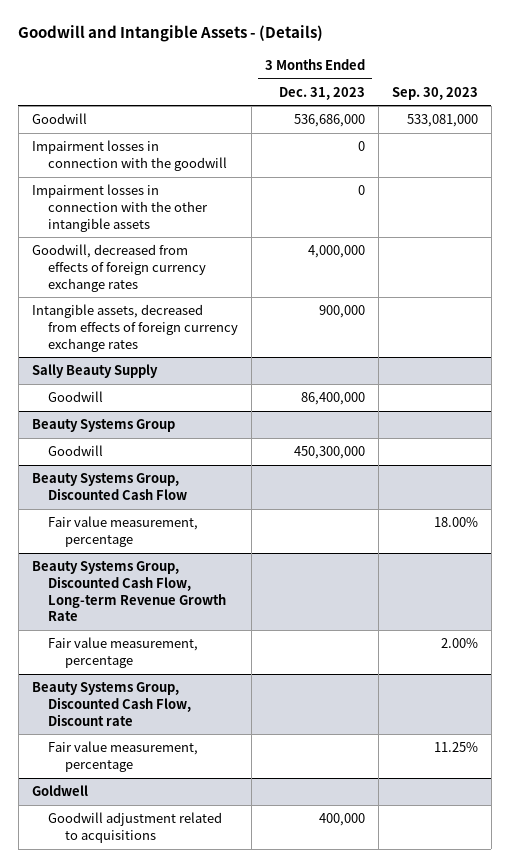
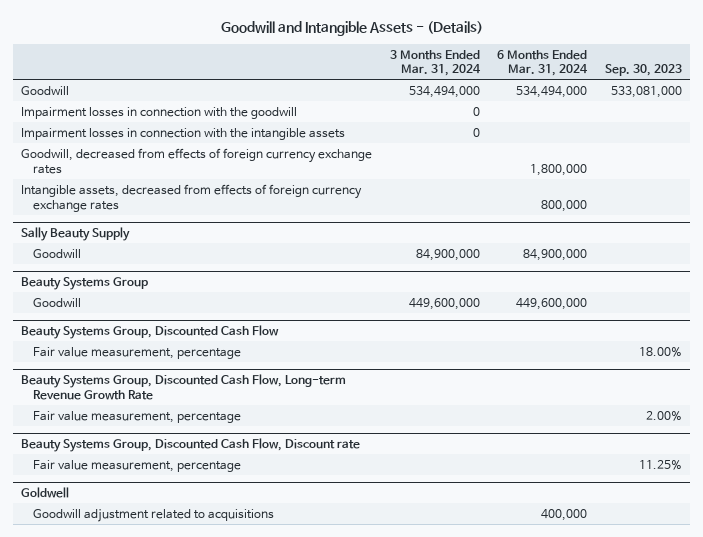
- | 3 Months Ended Dec. 31, 2023 | Sep. 30, 2023
+ | 3 Months Ended Mar. 31, 2024 | 6 Months Ended Mar. 31, 2024 | Sep. 30, 2023
- Impairment losses in connection with the other intangible assets | 0 |
+ Impairment losses in connection with the intangible assets | 0 | |

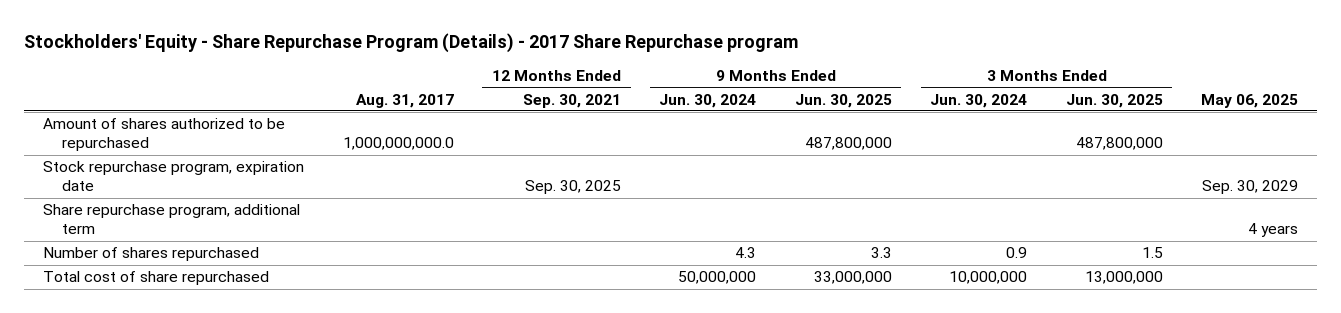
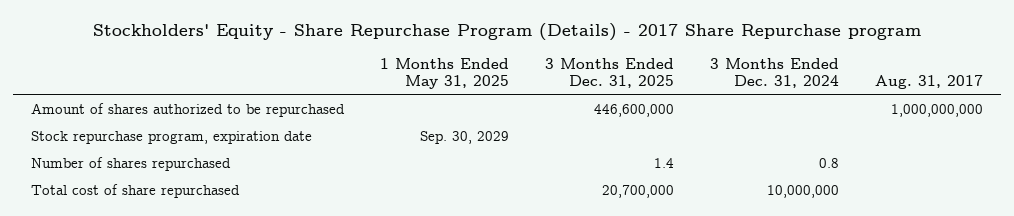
- | Aug. 31, 2017 | 12 Months Ended Sep. 30, 2021 | 9 Months Ended Jun. 30, 2024 | 9 Months Ended Jun. 30, 2025 | 3 Months Ended Jun. 30, 2024 | 3 Months Ended Jun. 30, 2025 | May 06, 2025
+ | 1 Months Ended May 31, 2025 | 3 Months Ended Dec. 31, 2025 | 3 Months Ended Dec. 31, 2024 | Aug. 31, 2017
- Amount of shares authorized to be repurchased | 1,000,000,000.0 | | | 487,800,000 | | 487,800,000 |
+ Amount of shares authorized to be repurchased | | 446,600,000 | | 1,000,000,000
- Share repurchase program, additional term | | | | | | | 4 years

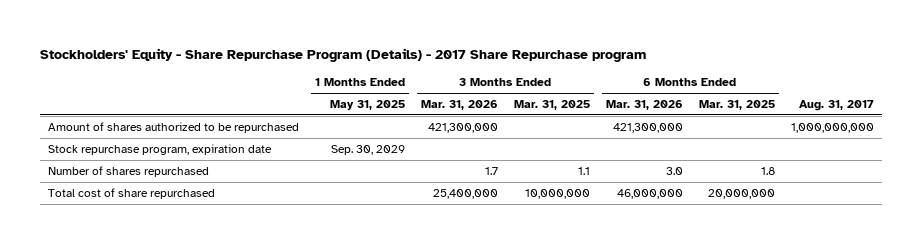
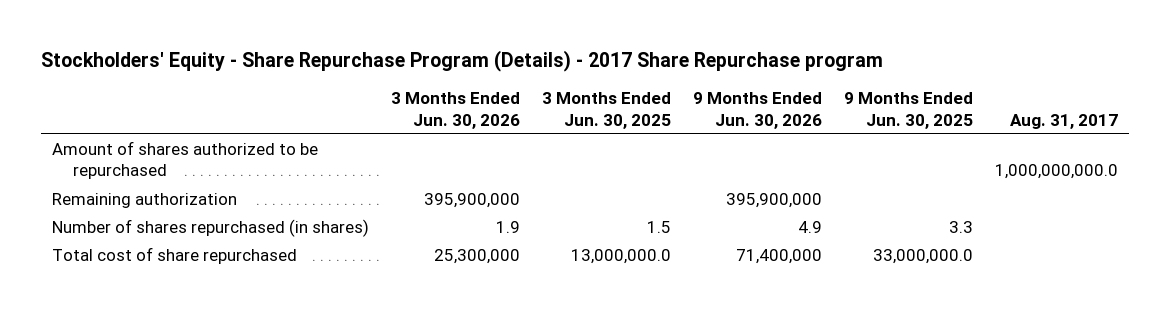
- | 1 Months Ended May 31, 2025 | 3 Months Ended Mar. 31, 2026 | 3 Months Ended Mar. 31, 2025 | 6 Months Ended Mar. 31, 2026 | 6 Months Ended Mar. 31, 2025 | Aug. 31, 2017
+ | 3 Months Ended Jun. 30, 2026 | 3 Months Ended Jun. 30, 2025 | 9 Months Ended Jun. 30, 2026 | 9 Months Ended Jun. 30, 2025 | Aug. 31, 2017
- Amount of shares authorized to be repurchased | | 421,300,000 | | 421,300,000 | | 1,000,000,000
- Stock repurchase program, expiration date | Sep. 30, 2029 | | | | |
- Number of shares repurchased | | 1.7 | 1.1 | 3.0 | 1.8 |
+ Amount of shares authorized to be repurchased | | | | | 1,000,000,000.0
+ Remaining authorization | 395,900,000 | | 395,900,000 | |
+ Number of shares repurchased (in shares) | 1.9 | 1.5 | 4.9 | 3.3 |

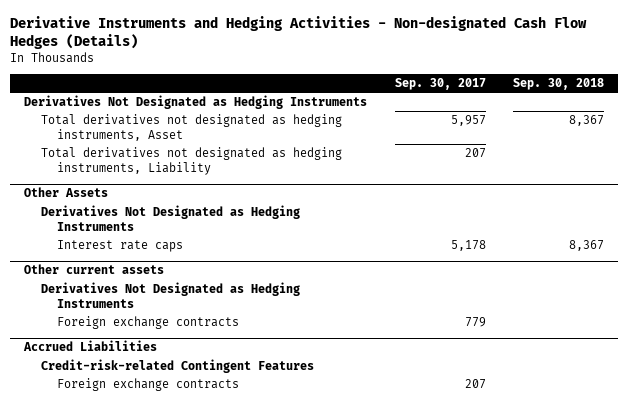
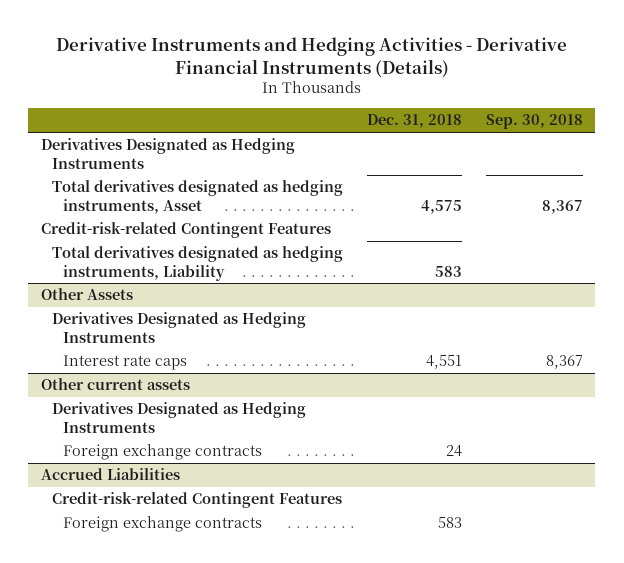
- Derivative Instruments and Hedging Activities - Non-designated Cash Flow Hedges (Details)
+ Derivative Instruments and Hedging Activities - Derivative Financial Instruments (Details)
- | Sep. 30, 2017 | Sep. 30, 2018
+ | Dec. 31, 2018 | Sep. 30, 2018
- Derivatives Not Designated as Hedging Instruments
- Total derivatives not designated as hedging instruments, Asset | 5,957 | 8,367
- Total derivatives not designated as hedging instruments, Liability | 207 |
+ Derivatives Designated as Hedging Instruments
+ Total derivatives designated as hedging instruments, Asset | 4,575 | 8,367
+ Credit-risk-related Contingent Features
+ Total derivatives designated as hedging instruments, Liability | 583 |
@ Other Assets
- Derivatives Not Designated as Hedging Instruments
+ Derivatives Designated as Hedging Instruments
@ Other current assets
- Derivatives Not Designated as Hedging Instruments
+ Derivatives Designated as Hedging Instruments

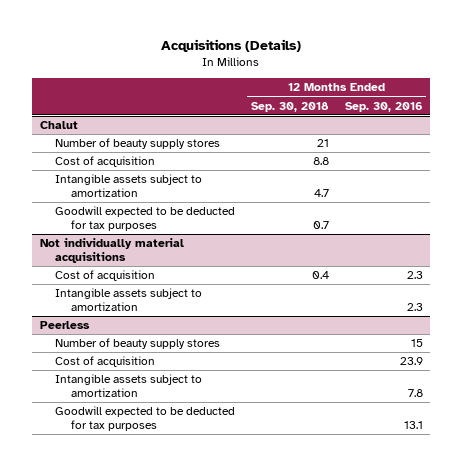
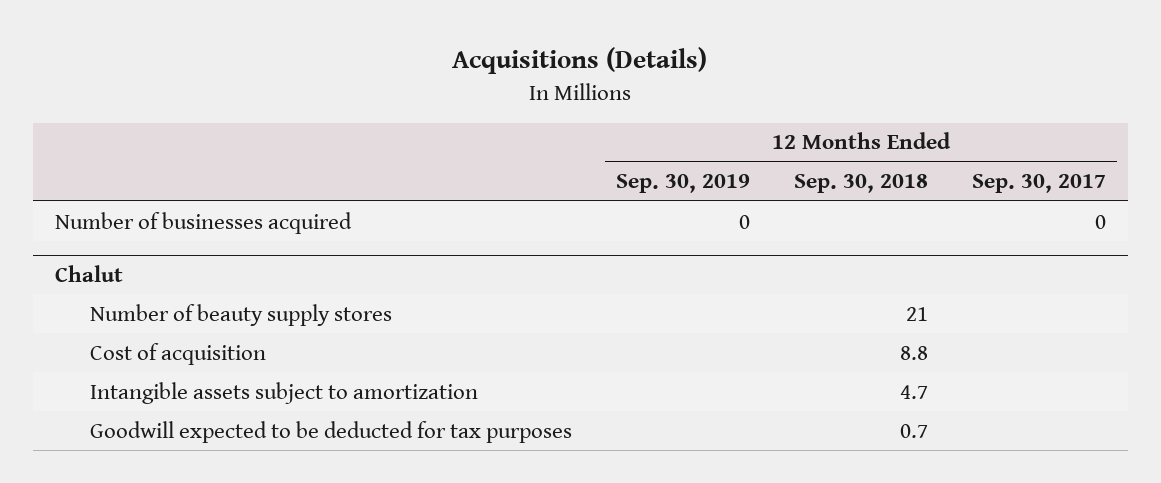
- | 12 Months Ended Sep. 30, 2018 | 12 Months Ended Sep. 30, 2016
+ | 12 Months Ended Sep. 30, 2019 | 12 Months Ended Sep. 30, 2018 | 12 Months Ended Sep. 30, 2017
+ Number of businesses acquired | 0 | | 0
- Not individually material acquisitions
- Cost of acquisition | 0.4 | 2.3
- Intangible assets subject to amortization | | 2.3
- Peerless
- Number of beauty supply stores | | 15
- Cost of acquisition | | 23.9
- Intangible assets subject to amortization | | 7.8
- Goodwill expected to be deducted for tax purposes | | 13.1

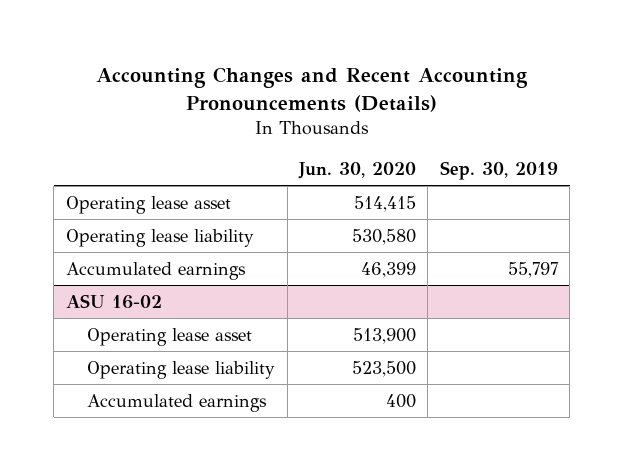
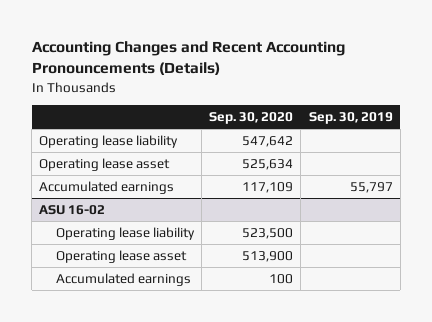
- | Jun. 30, 2020 | Sep. 30, 2019
+ | Sep. 30, 2020 | Sep. 30, 2019
moved down: Operating lease asset | 525,634 |
@ ASU 16-02
moved down: Operating lease asset | 513,900 |

